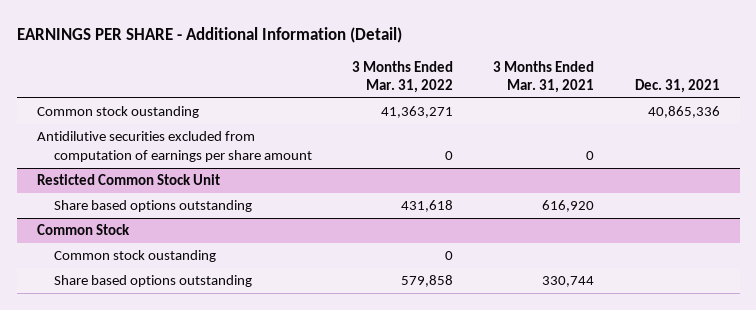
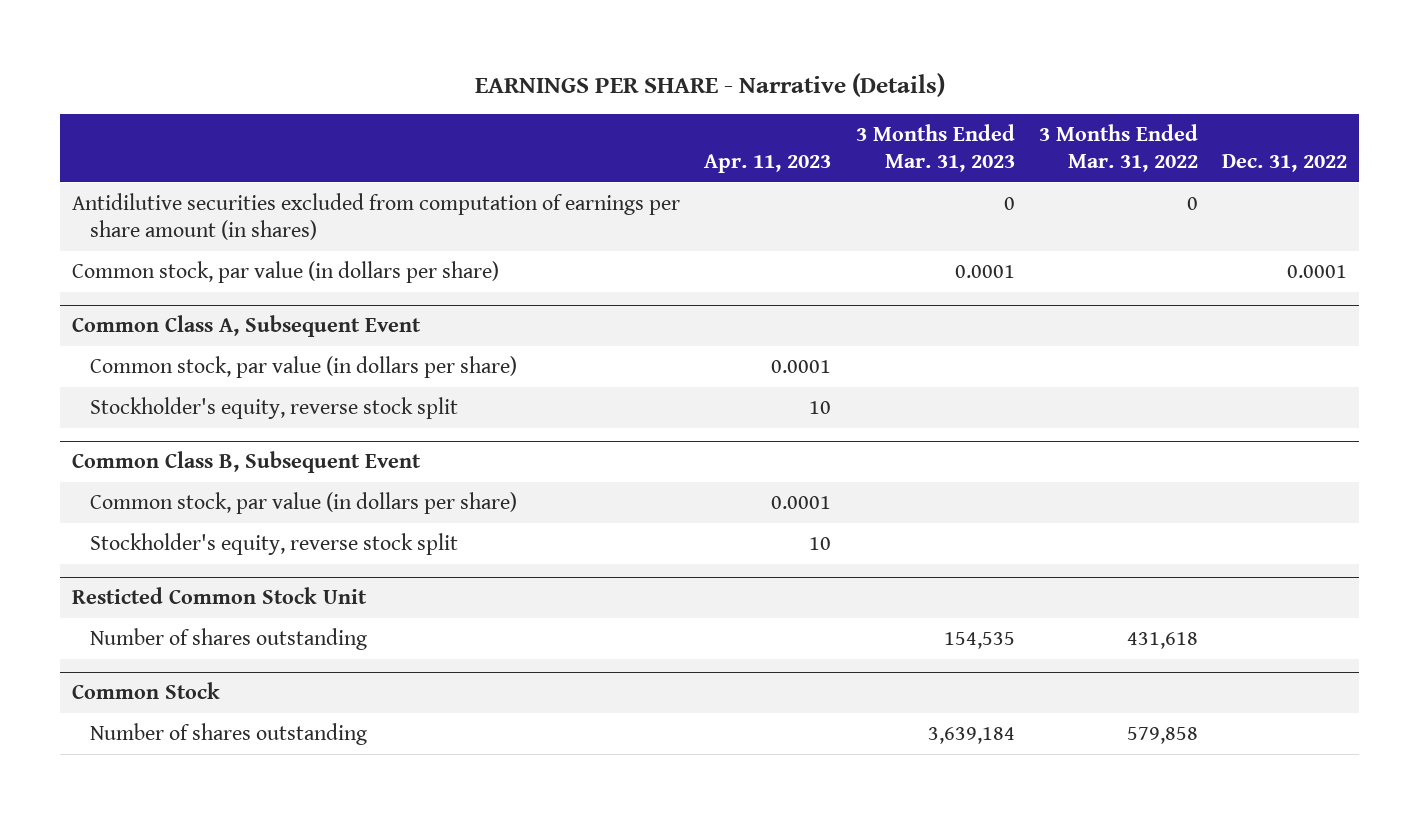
- EARNINGS PER SHARE - Additional Information (Detail)
+ EARNINGS PER SHARE - Narrative (Details)
- | 3 Months Ended Mar. 31, 2022 | 3 Months Ended Mar. 31, 2021 | Dec. 31, 2021
+ | Apr. 11, 2023 | 3 Months Ended Mar. 31, 2023 | 3 Months Ended Mar. 31, 2022 | Dec. 31, 2022
- Common stock oustanding | 41,363,271 | | 40,865,336
- Antidilutive securities excluded from computation of earnings per share amount | 0 | 0 |
+ Antidilutive securities excluded from computation of earnings per share amount (in shares) | | 0 | 0 |
+ Common stock, par value (in dollars per share) | | 0.0001 | | 0.0001
+ Common Class A, Subsequent Event
+ Common stock, par value (in dollars per share) | 0.0001 | | |
+ Stockholder's equity, reverse stock split | 10 | | |
+ Common Class B, Subsequent Event
+ Common stock, par value (in dollars per share) | 0.0001 | | |
+ Stockholder's equity, reverse stock split | 10 | | |
@ Resticted Common Stock Unit
- Share based options outstanding | 431,618 | 616,920 |
+ Number of shares outstanding | | 154,535 | 431,618 |
@ Common Stock
- Common stock oustanding | 0 | |
- Share based options outstanding | 579,858 | 330,744 |
+ Number of shares outstanding | | 3,639,184 | 579,858 |

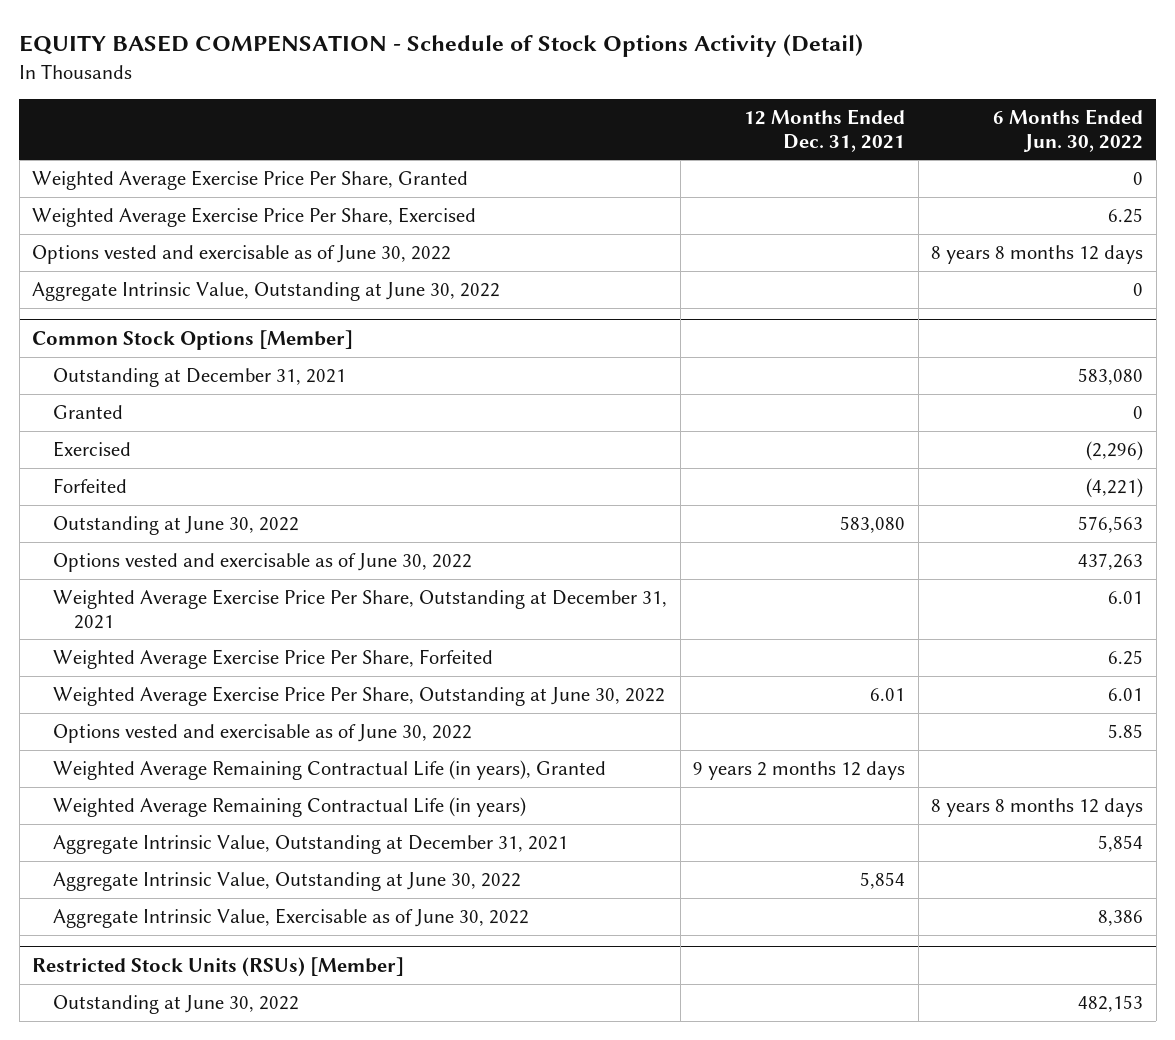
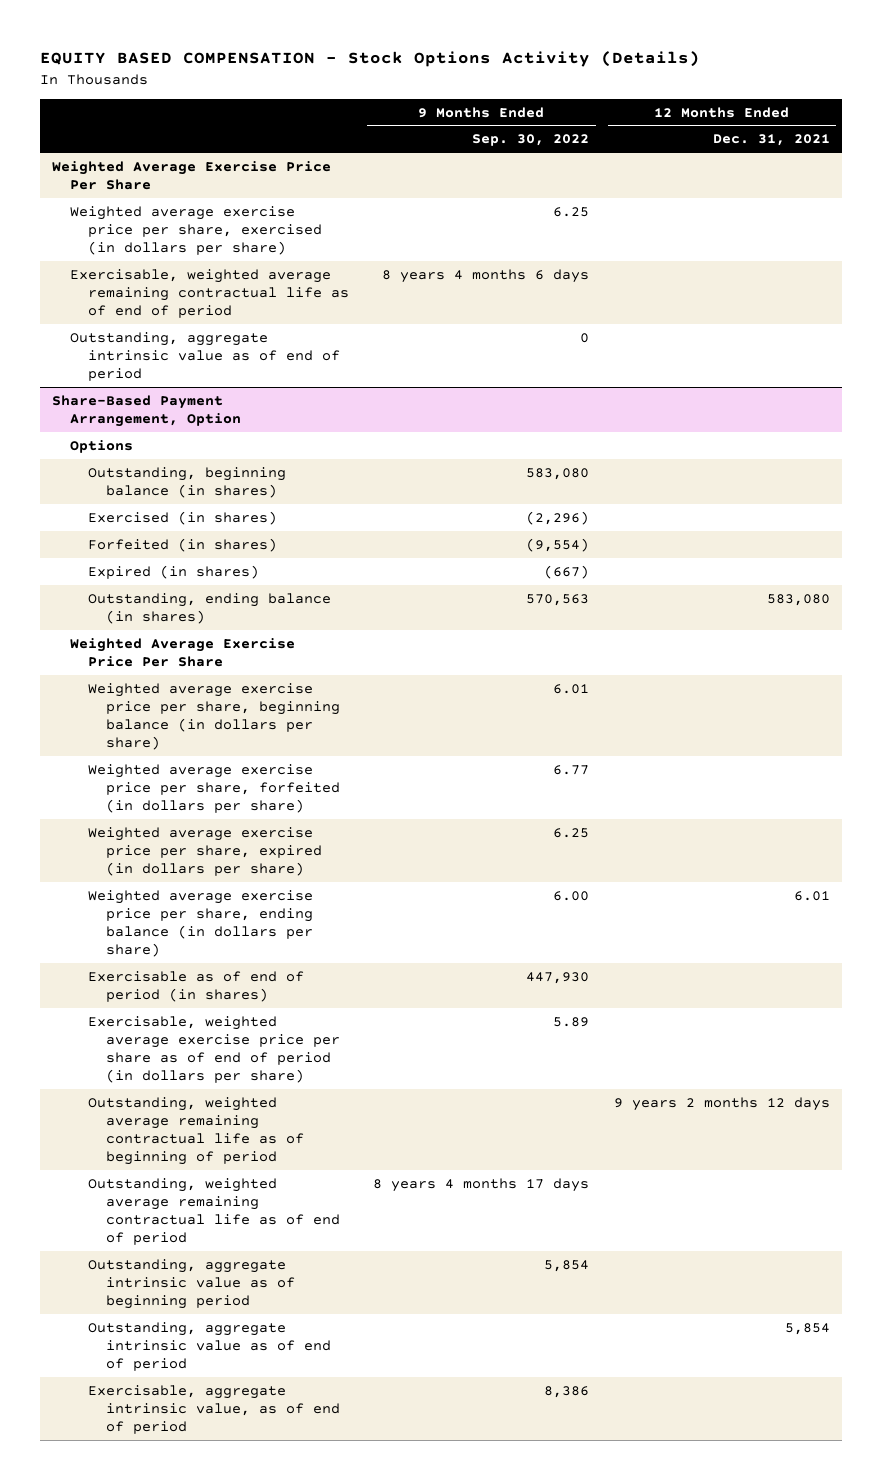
- EQUITY BASED COMPENSATION - Schedule of Stock Options Activity (Detail)
+ EQUITY BASED COMPENSATION - Stock Options Activity (Details)
- | 12 Months Ended Dec. 31, 2021 | 6 Months Ended Jun. 30, 2022
+ | 9 Months Ended Sep. 30, 2022 | 12 Months Ended Dec. 31, 2021
- Weighted Average Exercise Price Per Share, Granted | | 0
- Weighted Average Exercise Price Per Share, Exercised | | 6.25
- Options vested and exercisable as of June 30, 2022 | | 8 years 8 months 12 days
- Aggregate Intrinsic Value, Outstanding at June 30, 2022 | | 0
- Common Stock Options [Member]
- Outstanding at December 31, 2021 | | 583,080
- Granted | | 0
- Exercised | | (2,296)
- Forfeited | | (4,221)
- Outstanding at June 30, 2022 | 583,080 | 576,563
- Options vested and exercisable as of June 30, 2022 | | 437,263
- Weighted Average Exercise Price Per Share, Outstanding at December 31, 2021 | | 6.01
- Weighted Average Exercise Price Per Share, Forfeited | | 6.25
- Weighted Average Exercise Price Per Share, Outstanding at June 30, 2022 | 6.01 | 6.01
- Options vested and exercisable as of June 30, 2022 | | 5.85
- Weighted Average Remaining Contractual Life (in years), Granted | 9 years 2 months 12 days |
- Weighted Average Remaining Contractual Life (in years) | | 8 years 8 months 12 days
- Aggregate Intrinsic Value, Outstanding at December 31, 2021 | | 5,854
- Aggregate Intrinsic Value, Outstanding at June 30, 2022 | 5,854 |
- Aggregate Intrinsic Value, Exercisable as of June 30, 2022 | | 8,386
- Restricted Stock Units (RSUs) [Member]
- Outstanding at June 30, 2022 | | 482,153
+ Weighted Average Exercise Price Per Share
+ Weighted average exercise price per share, exercised (in dollars per share) | 6.25 |
+ Exercisable, weighted average remaining contractual life as of end of period | 8 years 4 months 6 days |
+ Outstanding, aggregate intrinsic value as of end of period | 0 |
+ Share-Based Payment Arrangement, Option
+ Options
+ Outstanding, beginning balance (in shares) | 583,080 |
+ Exercised (in shares) | (2,296) |
+ Forfeited (in shares) | (9,554) |
+ Expired (in shares) | (667) |
+ Outstanding, ending balance (in shares) | 570,563 | 583,080
+ Weighted Average Exercise Price Per Share
+ Weighted average exercise price per share, beginning balance (in dollars per share) | 6.01 |
+ Weighted average exercise price per share, forfeited (in dollars per share) | 6.77 |
+ Weighted average exercise price per share, expired (in dollars per share) | 6.25 |
+ Weighted average exercise price per share, ending balance (in dollars per share) | 6.00 | 6.01
+ Exercisable as of end of period (in shares) | 447,930 |
+ Exercisable, weighted average exercise price per share as of end of period (in dollars per share) | 5.89 |
+ Outstanding, weighted average remaining contractual life as of beginning of period | | 9 years 2 months 12 days
+ Outstanding, weighted average remaining contractual life as of end of period | 8 years 4 months 17 days |
+ Outstanding, aggregate intrinsic value as of beginning period | 5,854 |
+ Outstanding, aggregate intrinsic value as of end of period | | 5,854
+ Exercisable, aggregate intrinsic value, as of end of period | 8,386 |

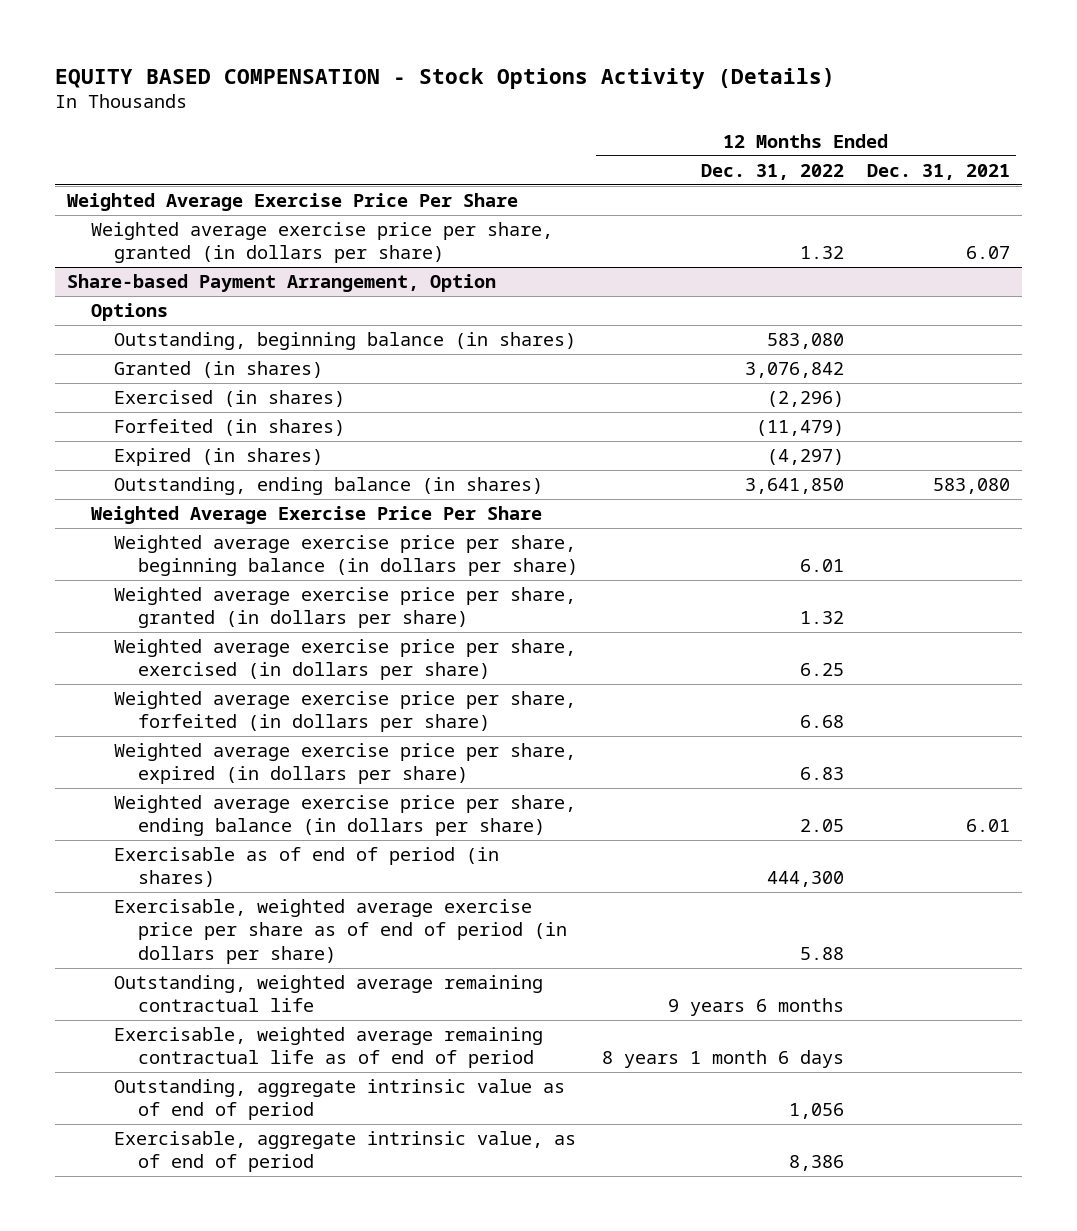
- | 9 Months Ended Sep. 30, 2022 | 12 Months Ended Dec. 31, 2021
+ | 12 Months Ended Dec. 31, 2022 | 12 Months Ended Dec. 31, 2021
- Weighted average exercise price per share, exercised (in dollars per share) | 6.25 |
- Exercisable, weighted average remaining contractual life as of end of period | 8 years 4 months 6 days |
- Outstanding, aggregate intrinsic value as of end of period | 0 |
- Share-Based Payment Arrangement, Option
+ Weighted average exercise price per share, granted (in dollars per share) | 1.32 | 6.07
+ Share-based Payment Arrangement, Option
+ Granted (in shares) | 3,076,842 |
+ Weighted average exercise price per share, granted (in dollars per share) | 1.32 |
+ Weighted average exercise price per share, exercised (in dollars per share) | 6.25 |
- Outstanding, weighted average remaining contractual life as of beginning of period | | 9 years 2 months 12 days
- Outstanding, weighted average remaining contractual life as of end of period | 8 years 4 months 17 days |
- Outstanding, aggregate intrinsic value as of beginning period | 5,854 |
- Outstanding, aggregate intrinsic value as of end of period | | 5,854
+ Outstanding, weighted average remaining contractual life | 9 years 6 months |
+ Exercisable, weighted average remaining contractual life as of end of period | 8 years 1 month 6 days |
+ Outstanding, aggregate intrinsic value as of end of period | 1,056 |

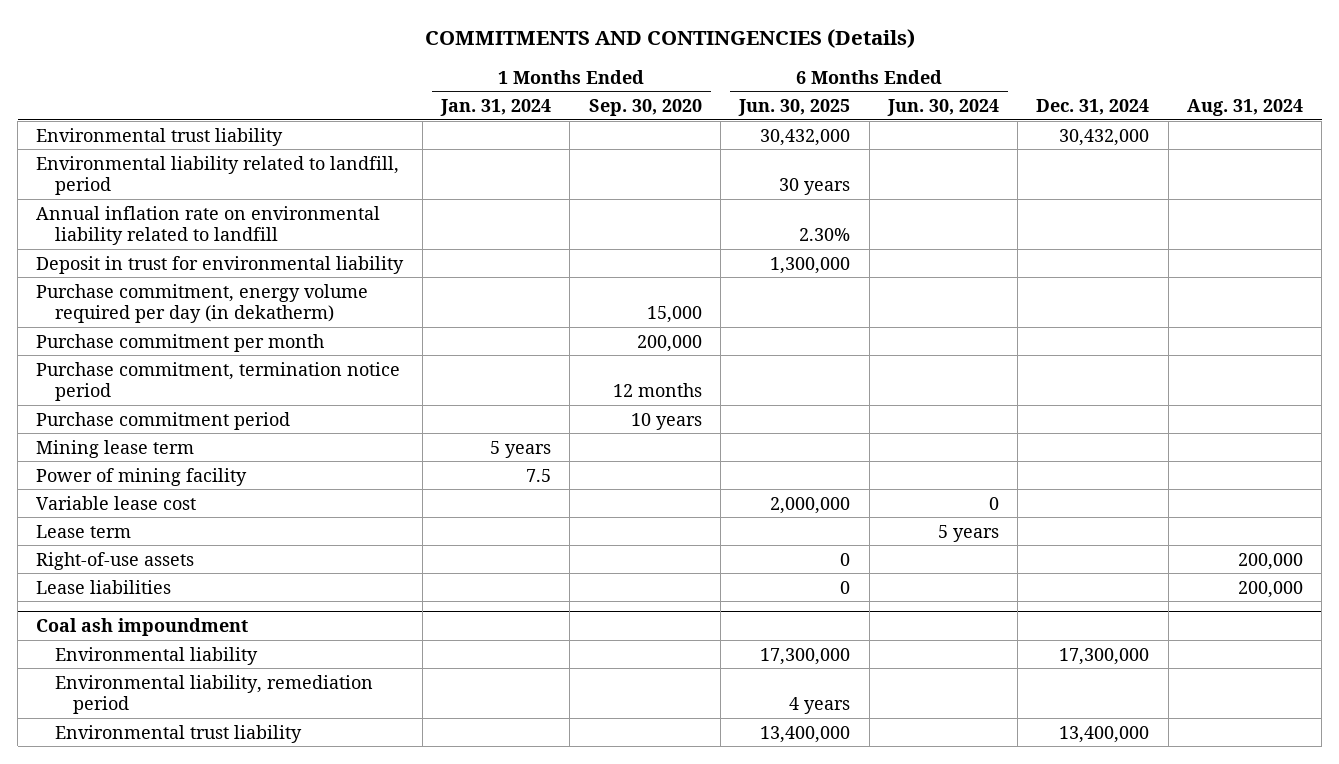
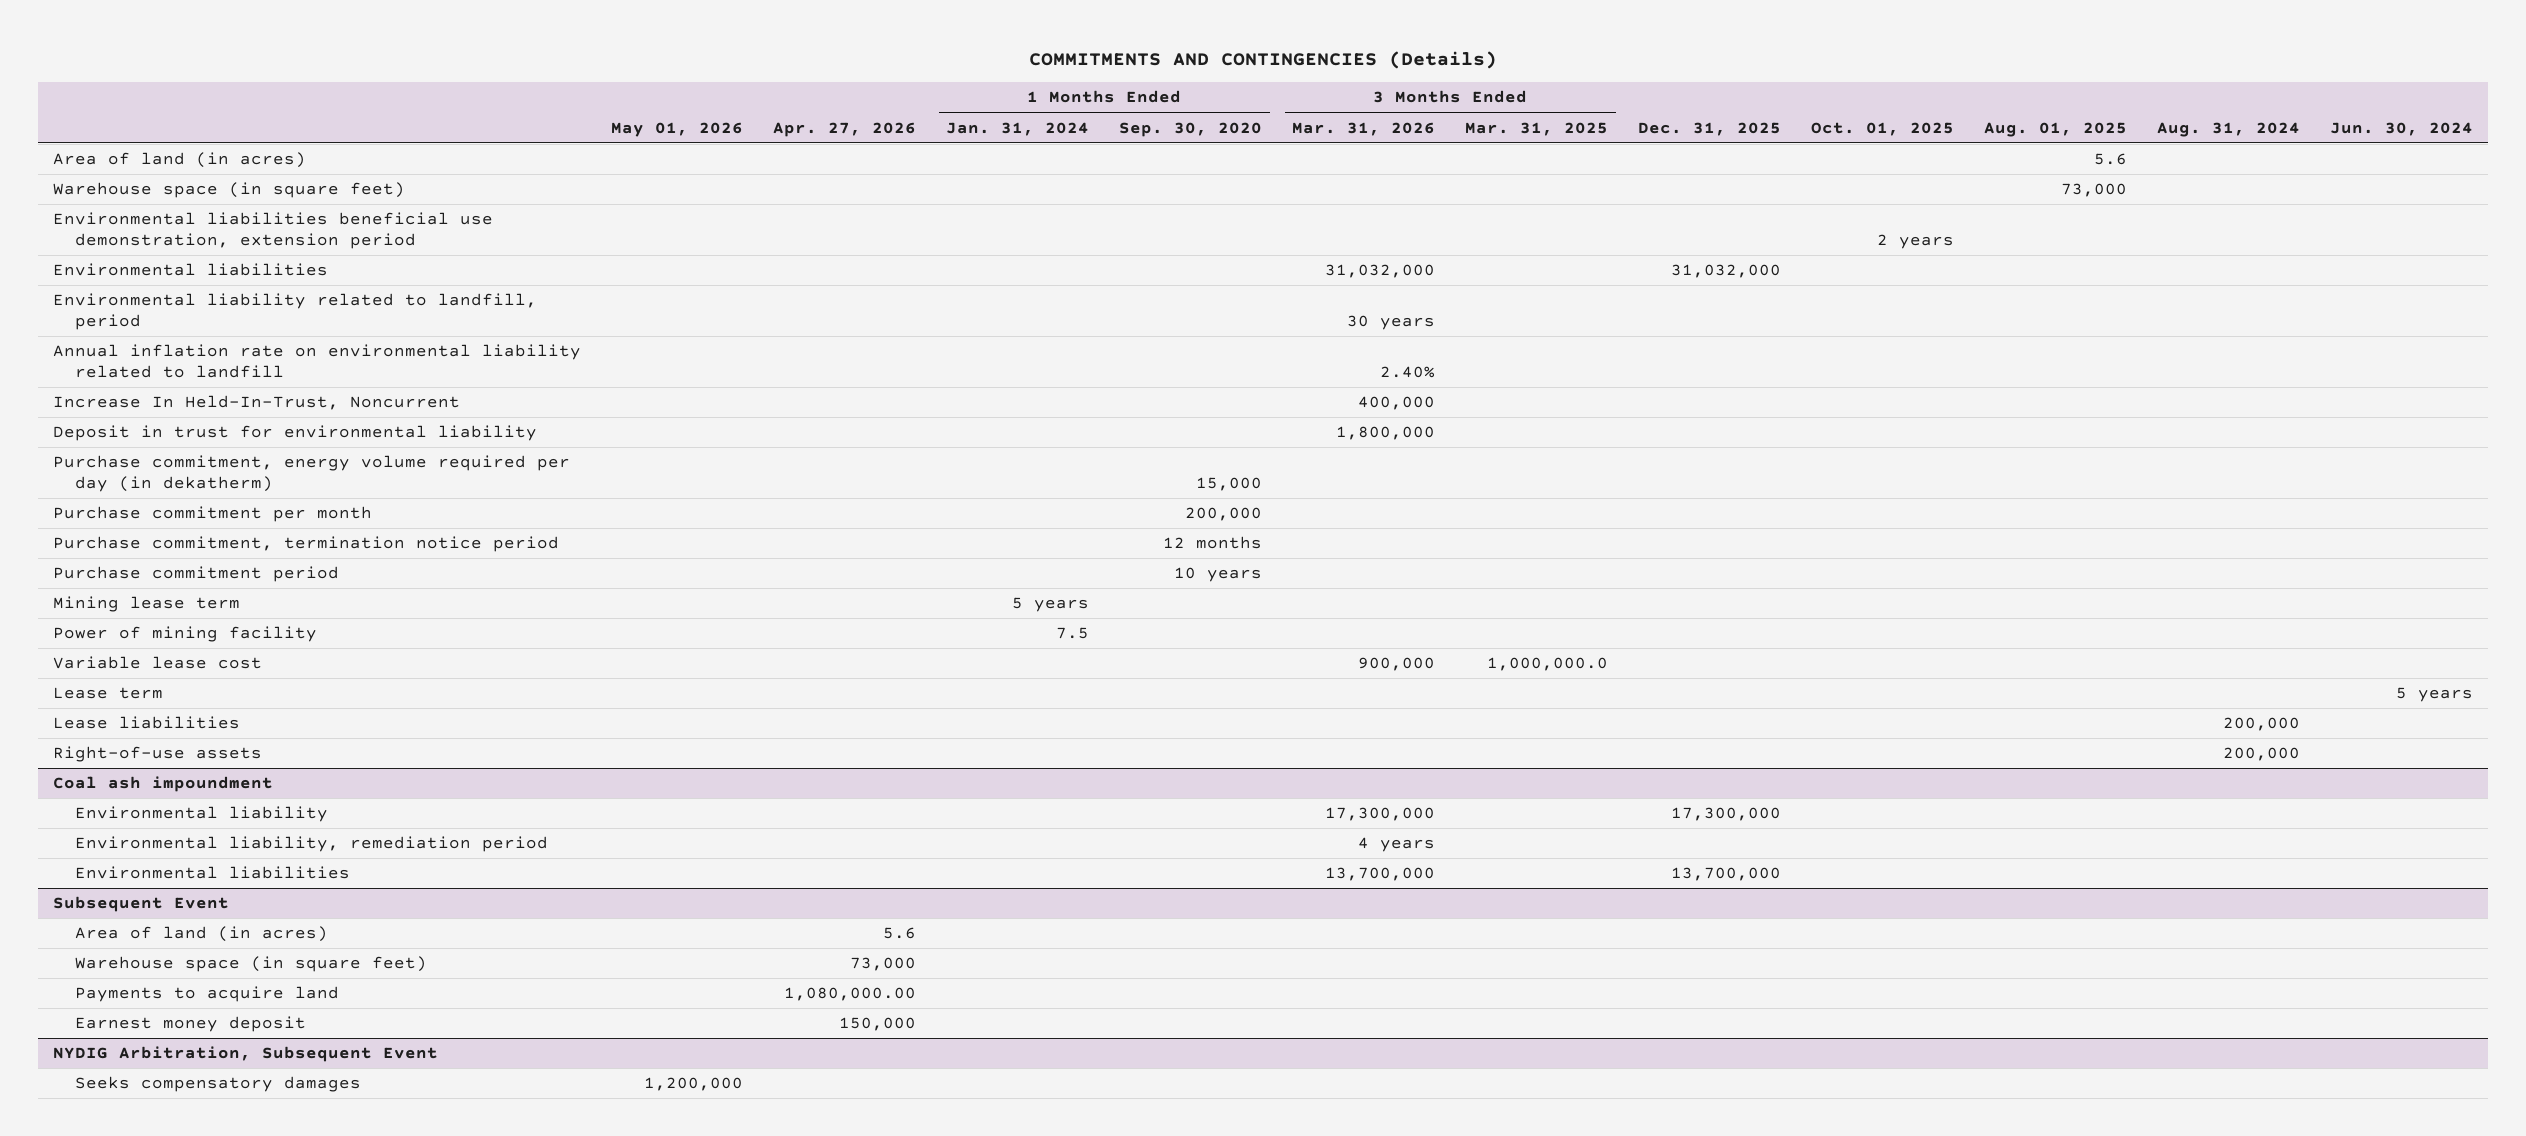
- | 1 Months Ended Jan. 31, 2024 | 1 Months Ended Sep. 30, 2020 | 6 Months Ended Jun. 30, 2025 | 6 Months Ended Jun. 30, 2024 | Dec. 31, 2024 | Aug. 31, 2024
+ | May 01, 2026 | Apr. 27, 2026 | 1 Months Ended Jan. 31, 2024 | 1 Months Ended Sep. 30, 2020 | 3 Months Ended Mar. 31, 2026 | 3 Months Ended Mar. 31, 2025 | Dec. 31, 2025 | Oct. 01, 2025 | Aug. 01, 2025 | Aug. 31, 2024 | Jun. 30, 2024
- Environmental trust liability | | | 30,432,000 | | 30,432,000 |
+ Area of land (in acres) | | | | | | | | | 5.6 | |
+ Warehouse space (in square feet) | | | | | | | | | 73,000 | |
+ Environmental liabilities beneficial use demonstration, extension period | | | | | | | | 2 years | | |
+ Environmental liabilities | | | | | 31,032,000 | | 31,032,000 | | | |
+ Increase In Held-In-Trust, Noncurrent | | | | | 400,000 | | | | | |
moved down: Right-of-use assets | | | | | | | | | | 200,000 |
@ Coal ash impoundment
- Environmental trust liability | | | 13,400,000 | | 13,400,000 |
+ Environmental liabilities | | | | | 13,700,000 | | 13,700,000 | | | |
+ Subsequent Event
+ Area of land (in acres) | | 5.6 | | | | | | | | |
+ Warehouse space (in square feet) | | 73,000 | | | | | | | | |
+ Payments to acquire land | | 1,080,000.00 | | | | | | | | |
+ Earnest money deposit | | 150,000 | | | | | | | | |
+ NYDIG Arbitration, Subsequent Event
+ Seeks compensatory damages | 1,200,000 | | | | | | | | | |

